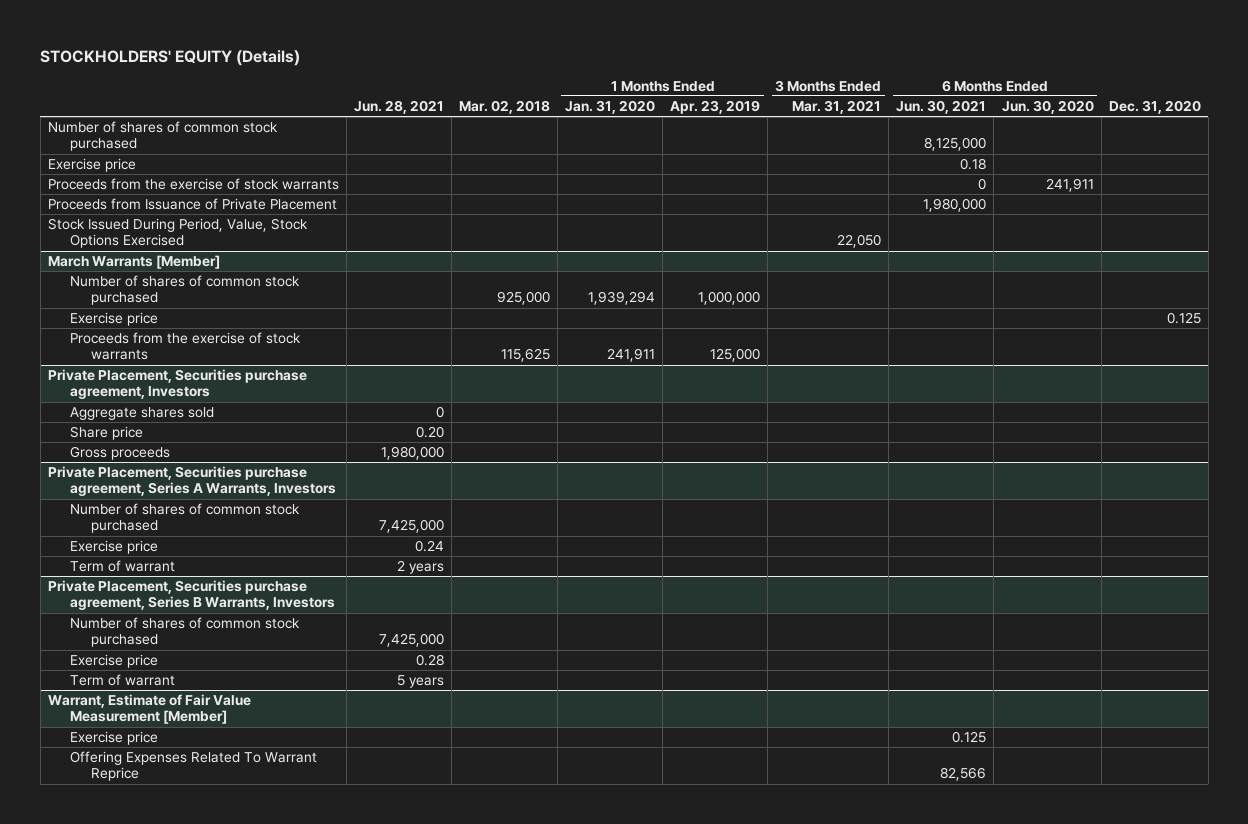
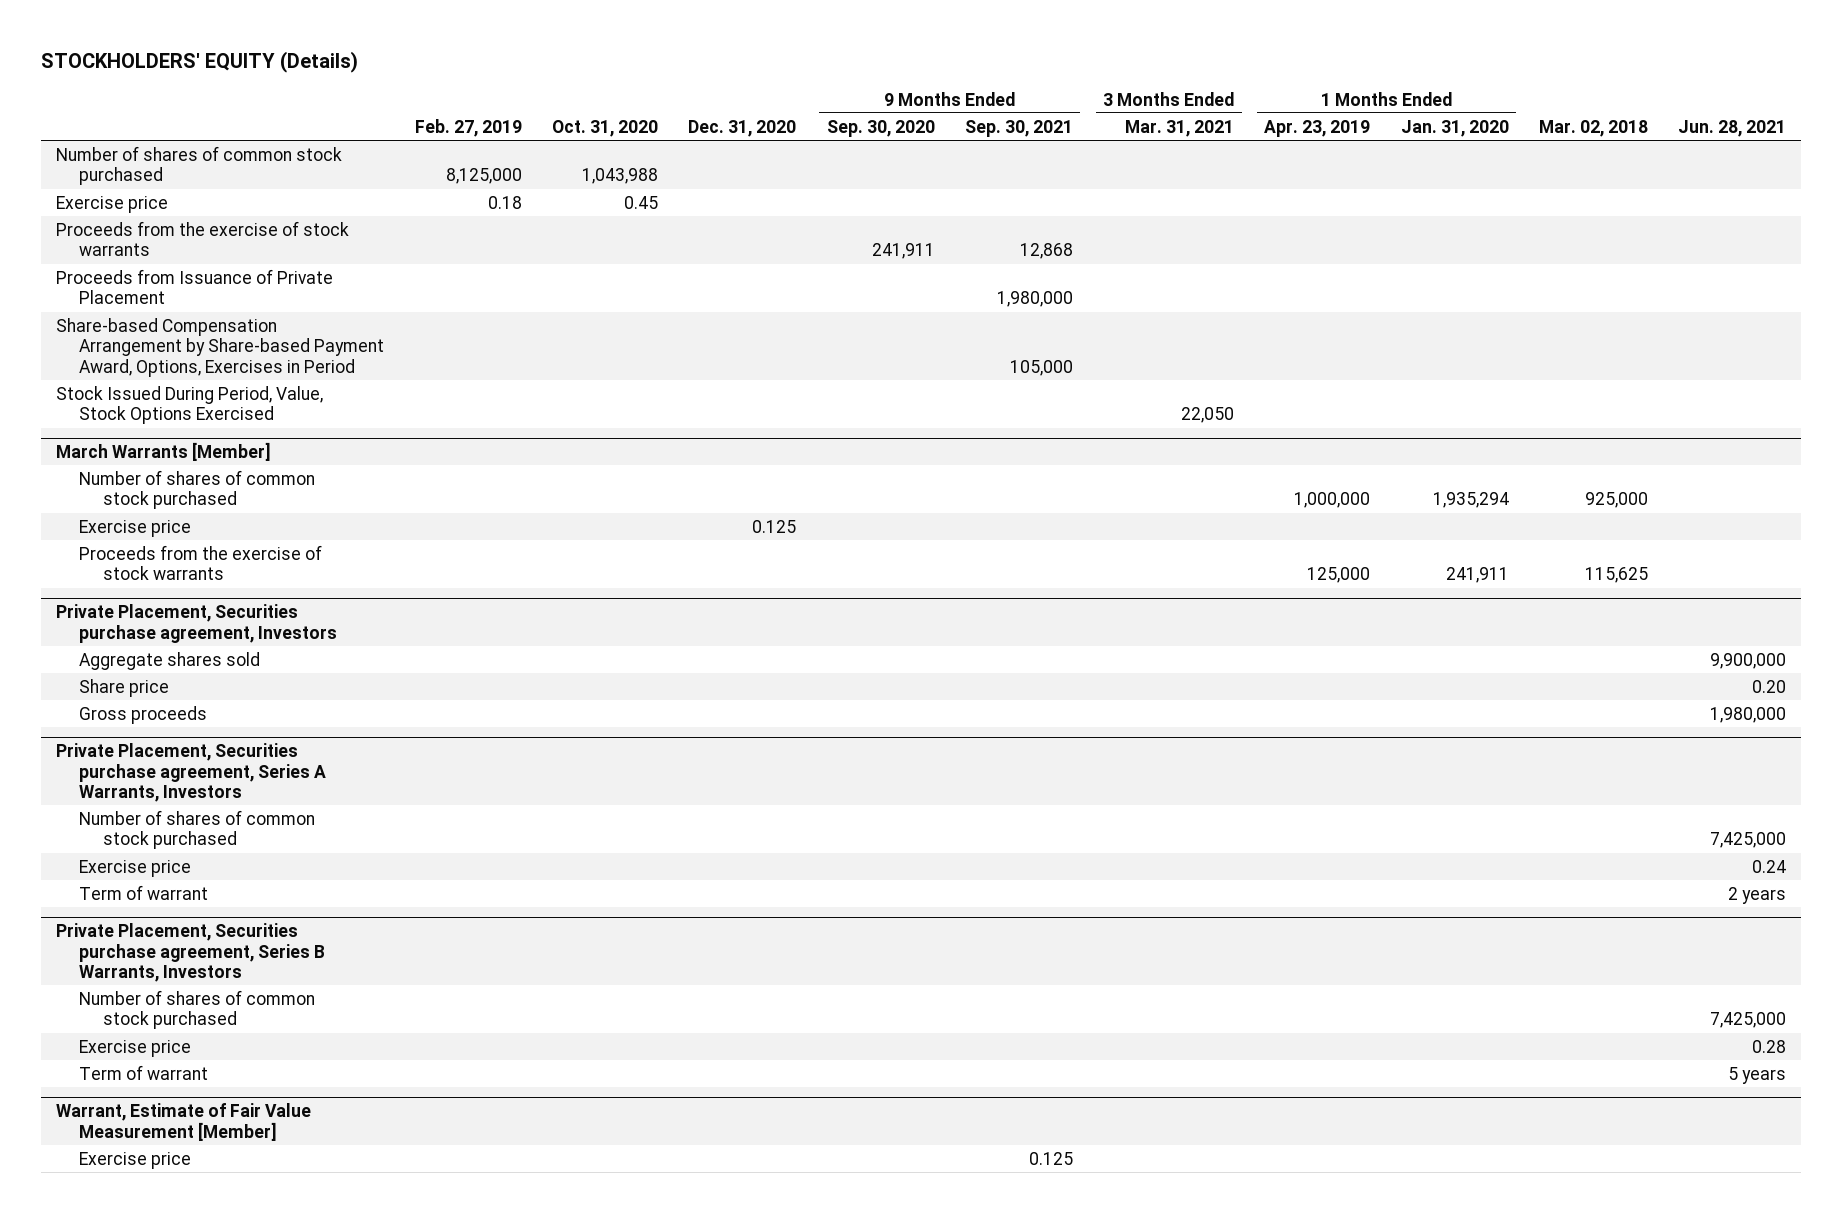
- | Jun. 28, 2021 | Mar. 02, 2018 | 1 Months Ended Jan. 31, 2020 | 1 Months Ended Apr. 23, 2019 | 3 Months Ended Mar. 31, 2021 | 6 Months Ended Jun. 30, 2021 | 6 Months Ended Jun. 30, 2020 | Dec. 31, 2020
+ | Feb. 27, 2019 | Oct. 31, 2020 | Dec. 31, 2020 | 9 Months Ended Sep. 30, 2020 | 9 Months Ended Sep. 30, 2021 | 3 Months Ended Mar. 31, 2021 | 1 Months Ended Apr. 23, 2019 | 1 Months Ended Jan. 31, 2020 | Mar. 02, 2018 | Jun. 28, 2021
+ Share-based Compensation Arrangement by Share-based Payment Award, Options, Exercises in Period | | | | | 105,000 | | | | |
@ March Warrants [Member]
- Number of shares of common stock purchased | | 925,000 | 1,939,294 | 1,000,000 | | | |
+ Number of shares of common stock purchased | | | | | | | 1,000,000 | 1,935,294 | 925,000 |
@ Private Placement, Securities purchase agreement, Investors
- Aggregate shares sold | 0 | | | | | | |
+ Aggregate shares sold | | | | | | | | | | 9,900,000
@ Warrant, Estimate of Fair Value Measurement [Member]
- Offering Expenses Related To Warrant Reprice | | | | | | 82,566 | |

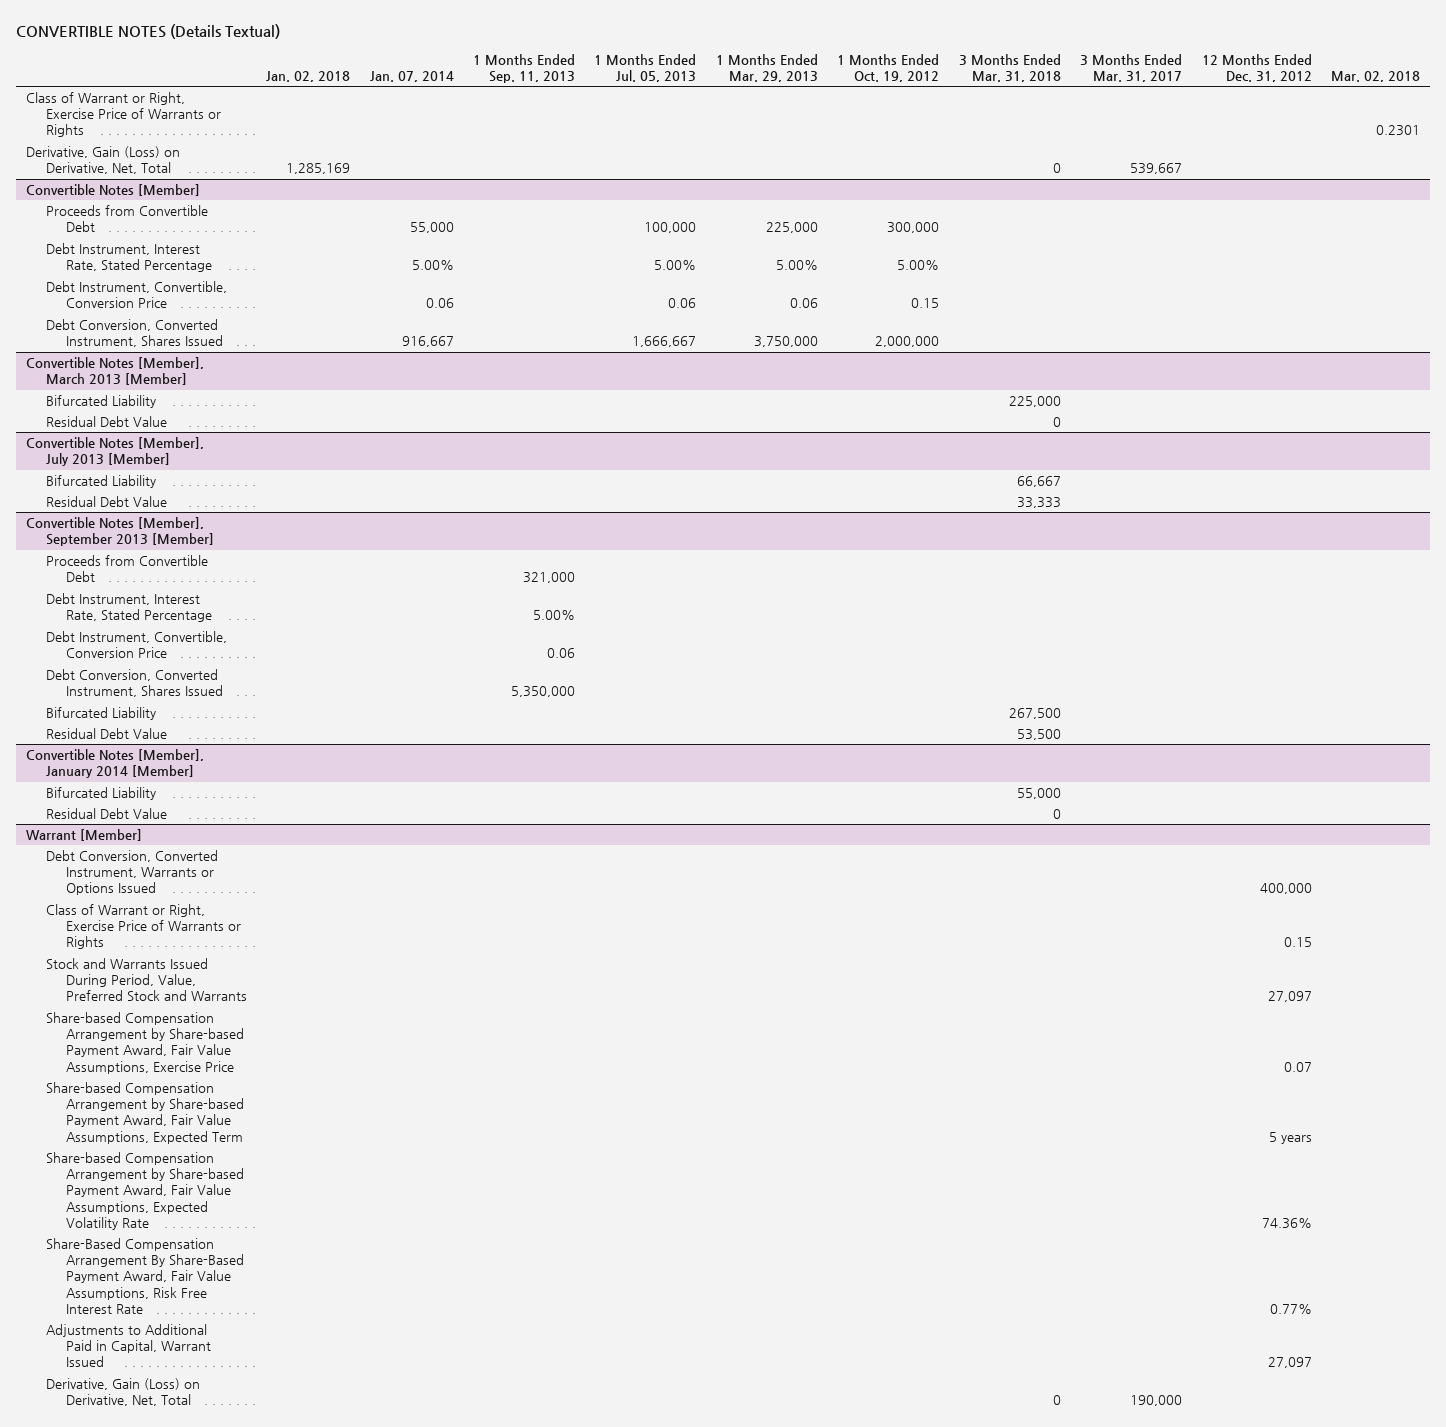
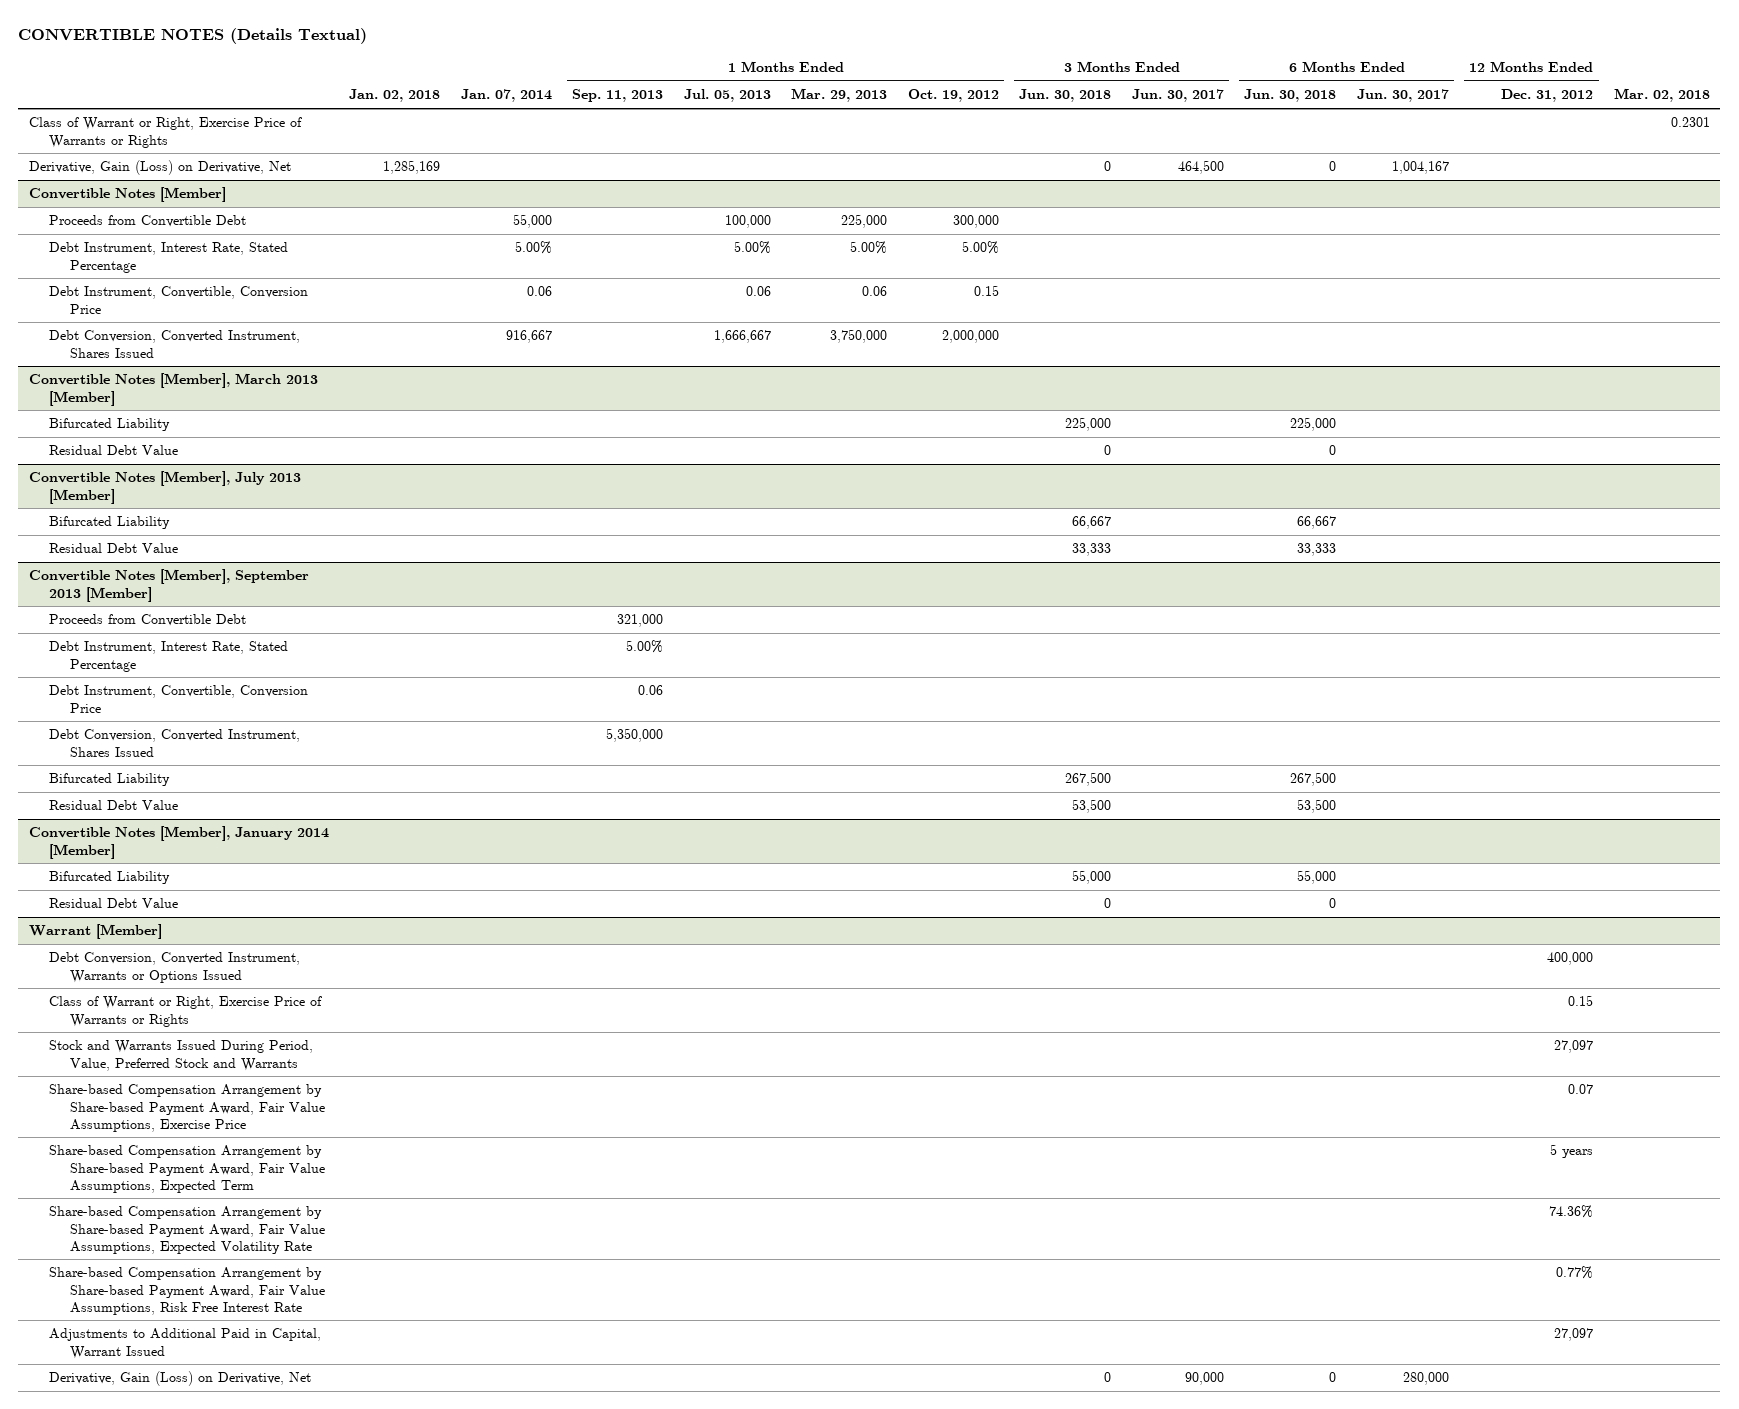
- | Jan. 02, 2018 | Jan. 07, 2014 | 1 Months Ended Sep. 11, 2013 | 1 Months Ended Jul. 05, 2013 | 1 Months Ended Mar. 29, 2013 | 1 Months Ended Oct. 19, 2012 | 3 Months Ended Mar. 31, 2018 | 3 Months Ended Mar. 31, 2017 | 12 Months Ended Dec. 31, 2012 | Mar. 02, 2018
+ | Jan. 02, 2018 | Jan. 07, 2014 | 1 Months Ended Sep. 11, 2013 | 1 Months Ended Jul. 05, 2013 | 1 Months Ended Mar. 29, 2013 | 1 Months Ended Oct. 19, 2012 | 3 Months Ended Jun. 30, 2018 | 3 Months Ended Jun. 30, 2017 | 6 Months Ended Jun. 30, 2018 | 6 Months Ended Jun. 30, 2017 | 12 Months Ended Dec. 31, 2012 | Mar. 02, 2018
- Derivative, Gain (Loss) on Derivative, Net, Total | 1,285,169 | | | | | | 0 | 539,667 | |
+ Derivative, Gain (Loss) on Derivative, Net | 1,285,169 | | | | | | 0 | 464,500 | 0 | 1,004,167 | |
@ Warrant [Member]
- Share-Based Compensation Arrangement By Share-Based Payment Award, Fair Value Assumptions, Risk Free Interest Rate | | | | | | | | | 0.77% |
+ Share-based Compensation Arrangement by Share-based Payment Award, Fair Value Assumptions, Risk Free Interest Rate | | | | | | | | | | | 0.77% |
- Derivative, Gain (Loss) on Derivative, Net, Total | | | | | | | 0 | 190,000 | |
+ Derivative, Gain (Loss) on Derivative, Net | | | | | | | 0 | 90,000 | 0 | 280,000 | |

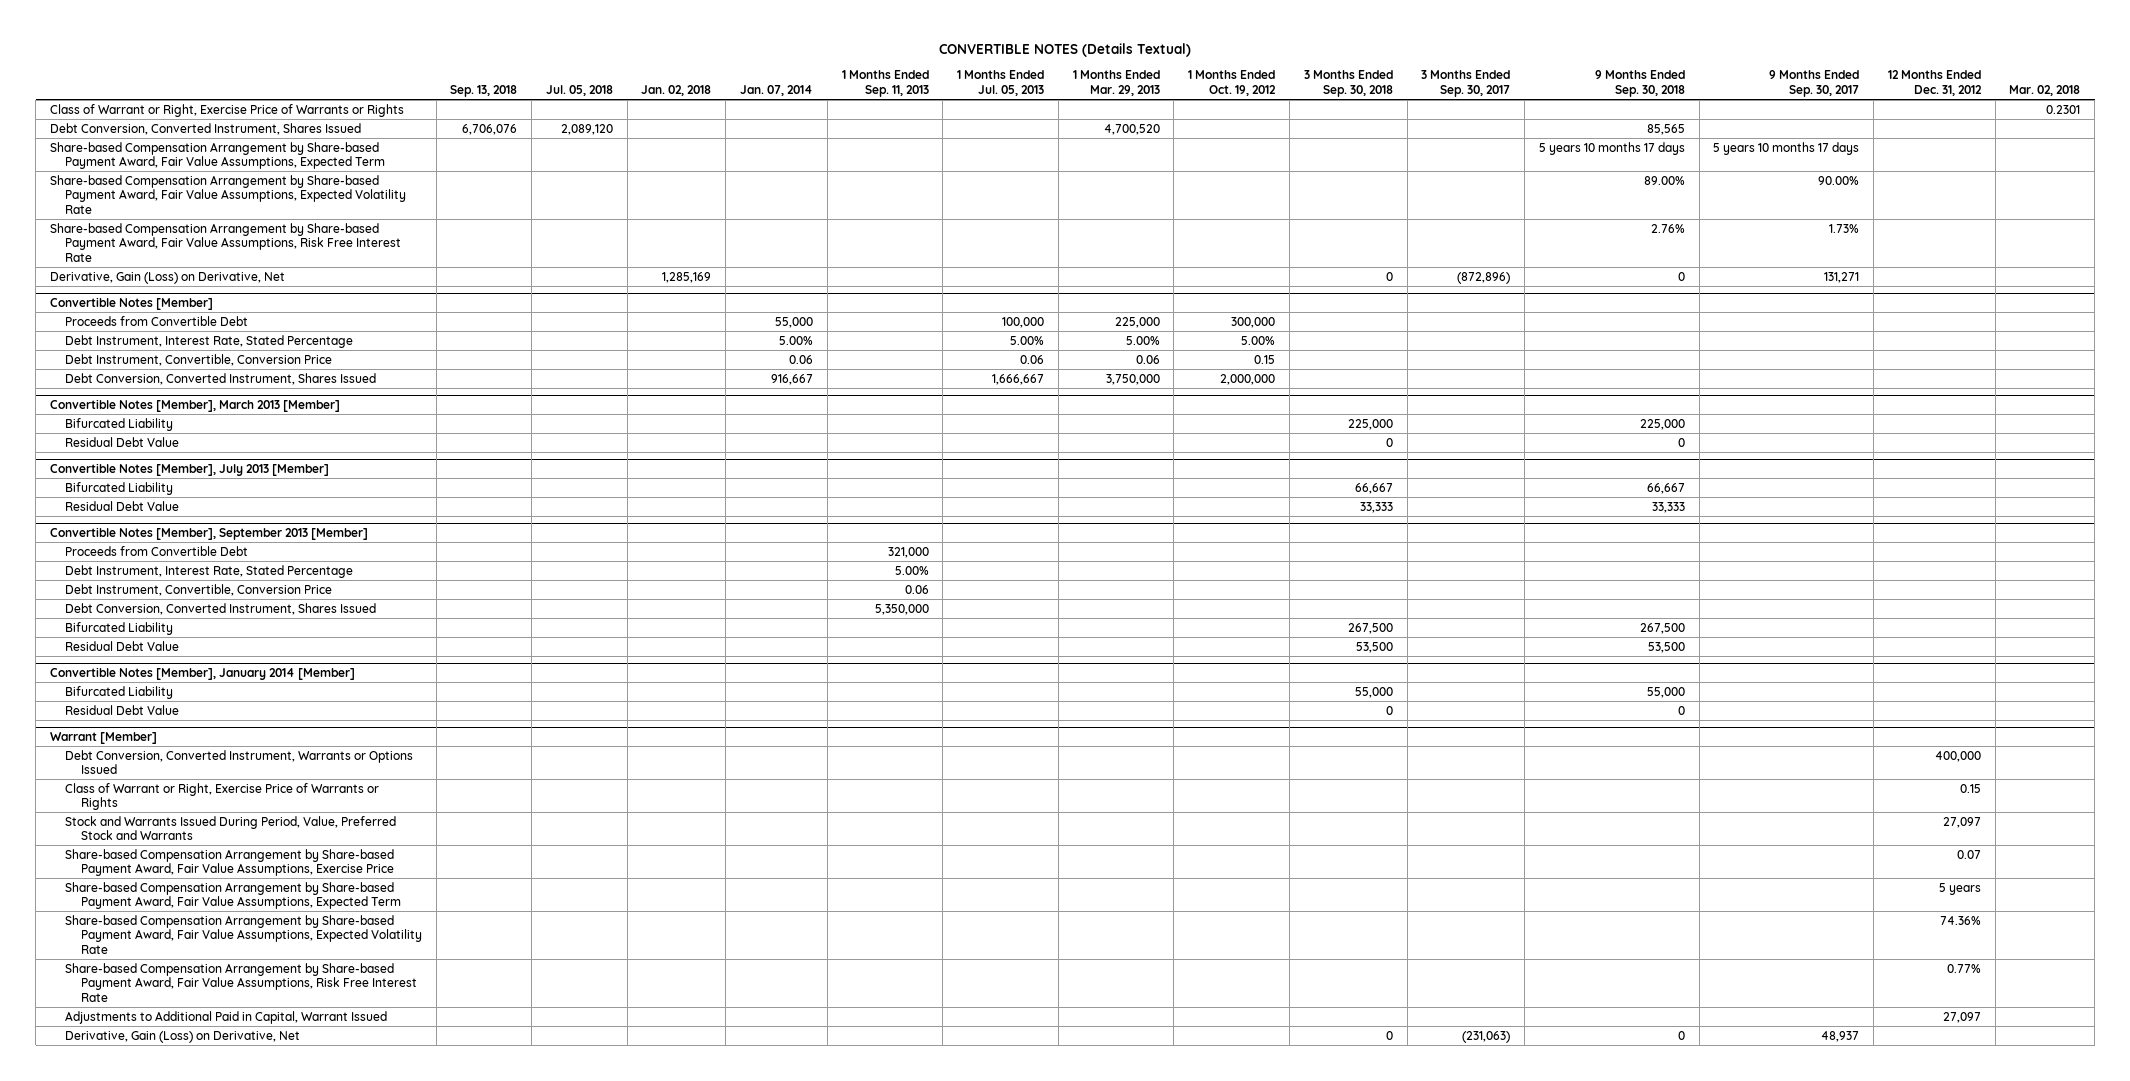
- | Jan. 02, 2018 | Jan. 07, 2014 | 1 Months Ended Sep. 11, 2013 | 1 Months Ended Jul. 05, 2013 | 1 Months Ended Mar. 29, 2013 | 1 Months Ended Oct. 19, 2012 | 3 Months Ended Jun. 30, 2018 | 3 Months Ended Jun. 30, 2017 | 6 Months Ended Jun. 30, 2018 | 6 Months Ended Jun. 30, 2017 | 12 Months Ended Dec. 31, 2012 | Mar. 02, 2018
+ | Sep. 13, 2018 | Jul. 05, 2018 | Jan. 02, 2018 | Jan. 07, 2014 | 1 Months Ended Sep. 11, 2013 | 1 Months Ended Jul. 05, 2013 | 1 Months Ended Mar. 29, 2013 | 1 Months Ended Oct. 19, 2012 | 3 Months Ended Sep. 30, 2018 | 3 Months Ended Sep. 30, 2017 | 9 Months Ended Sep. 30, 2018 | 9 Months Ended Sep. 30, 2017 | 12 Months Ended Dec. 31, 2012 | Mar. 02, 2018
+ Debt Conversion, Converted Instrument, Shares Issued | 6,706,076 | 2,089,120 | | | | | 4,700,520 | | | | 85,565 | | |
+ Share-based Compensation Arrangement by Share-based Payment Award, Fair Value Assumptions, Expected Term | | | | | | | | | | | 5 years 10 months 17 days | 5 years 10 months 17 days | |
+ Share-based Compensation Arrangement by Share-based Payment Award, Fair Value Assumptions, Expected Volatility Rate | | | | | | | | | | | 89.00% | 90.00% | |
+ Share-based Compensation Arrangement by Share-based Payment Award, Fair Value Assumptions, Risk Free Interest Rate | | | | | | | | | | | 2.76% | 1.73% | |

